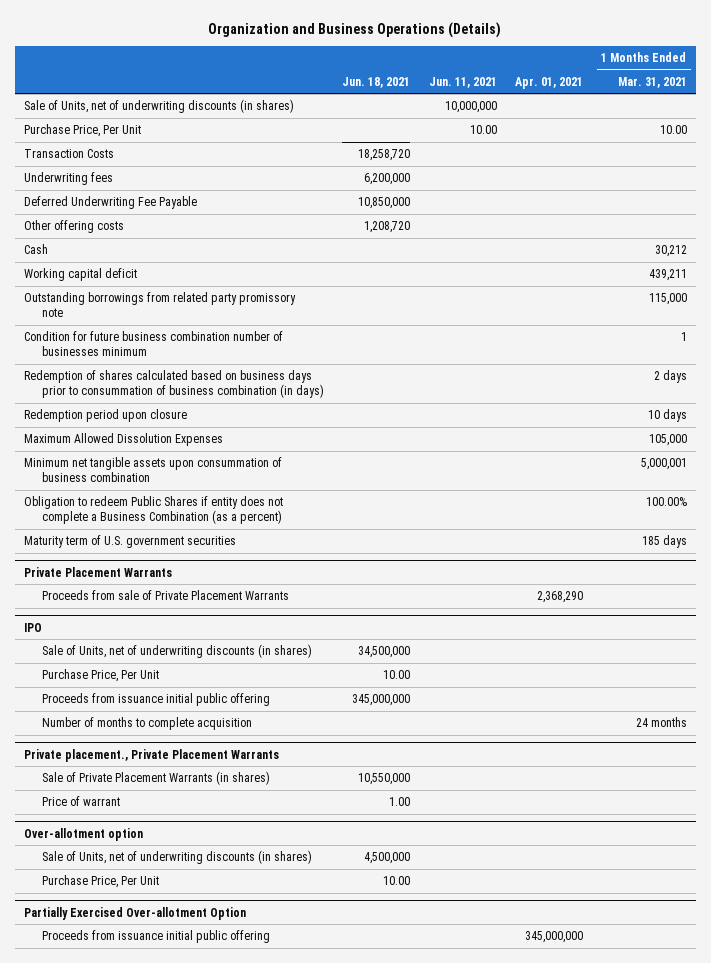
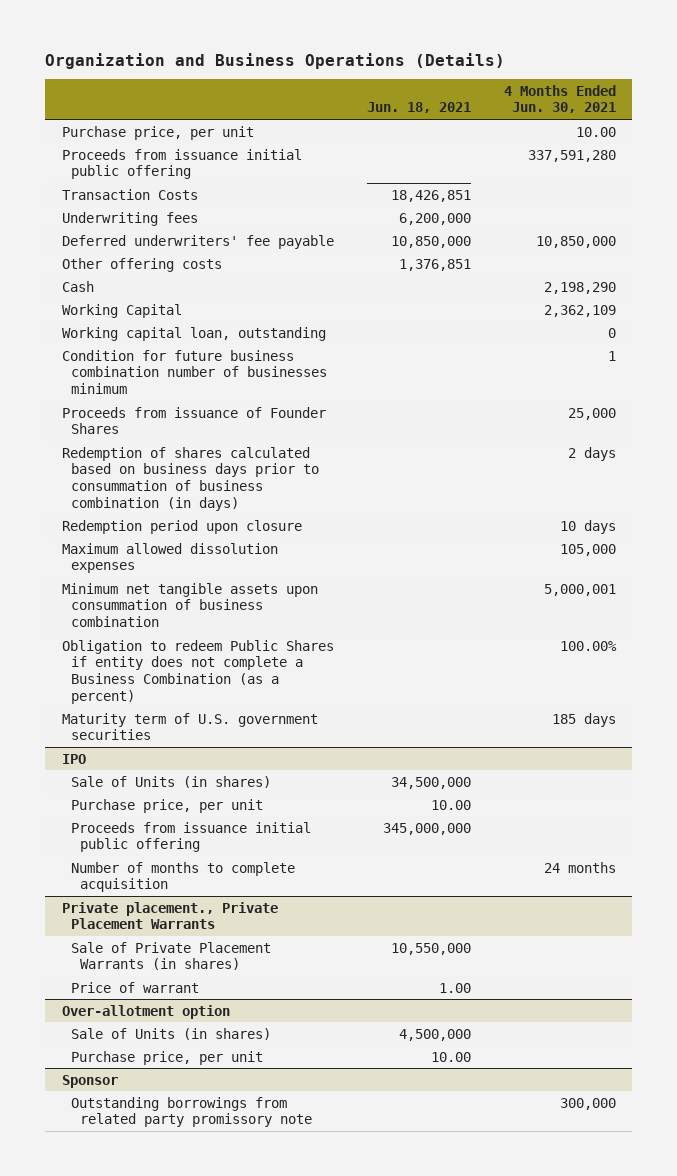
- | Jun. 18, 2021 | Jun. 11, 2021 | Apr. 01, 2021 | 1 Months Ended Mar. 31, 2021
+ | Jun. 18, 2021 | 4 Months Ended Jun. 30, 2021
- Sale of Units, net of underwriting discounts (in shares) | | 10,000,000 | |
- Purchase Price, Per Unit | | 10.00 | | 10.00
- Transaction Costs | 18,258,720 | | |
+ Purchase price, per unit | | 10.00
+ Proceeds from issuance initial public offering | | 337,591,280
+ Transaction Costs | 18,426,851 |
- Deferred Underwriting Fee Payable | 10,850,000 | | |
- Other offering costs | 1,208,720 | | |
+ Deferred underwriters' fee payable | 10,850,000 | 10,850,000
+ Other offering costs | 1,376,851 |
- Working capital deficit | | | | 439,211
- Outstanding borrowings from related party promissory note | | | | 115,000
+ Working Capital | | 2,362,109
+ Working capital loan, outstanding | | 0
+ Proceeds from issuance of Founder Shares | | 25,000
- Maximum Allowed Dissolution Expenses | | | | 105,000
+ Maximum allowed dissolution expenses | | 105,000
- Private Placement Warrants
- Proceeds from sale of Private Placement Warrants | | | 2,368,290 |
@ IPO
- Sale of Units, net of underwriting discounts (in shares) | 34,500,000 | | |
- Purchase Price, Per Unit | 10.00 | | |
+ Sale of Units (in shares) | 34,500,000 |
+ Purchase price, per unit | 10.00 |
@ Over-allotment option
- Sale of Units, net of underwriting discounts (in shares) | 4,500,000 | | |
- Purchase Price, Per Unit | 10.00 | | |
- Partially Exercised Over-allotment Option
- Proceeds from issuance initial public offering | | | 345,000,000 |
@ Over-allotment option
+ Sale of Units (in shares) | 4,500,000 |
+ Purchase price, per unit | 10.00 |
+ Sponsor
+ Outstanding borrowings from related party promissory note | | 300,000

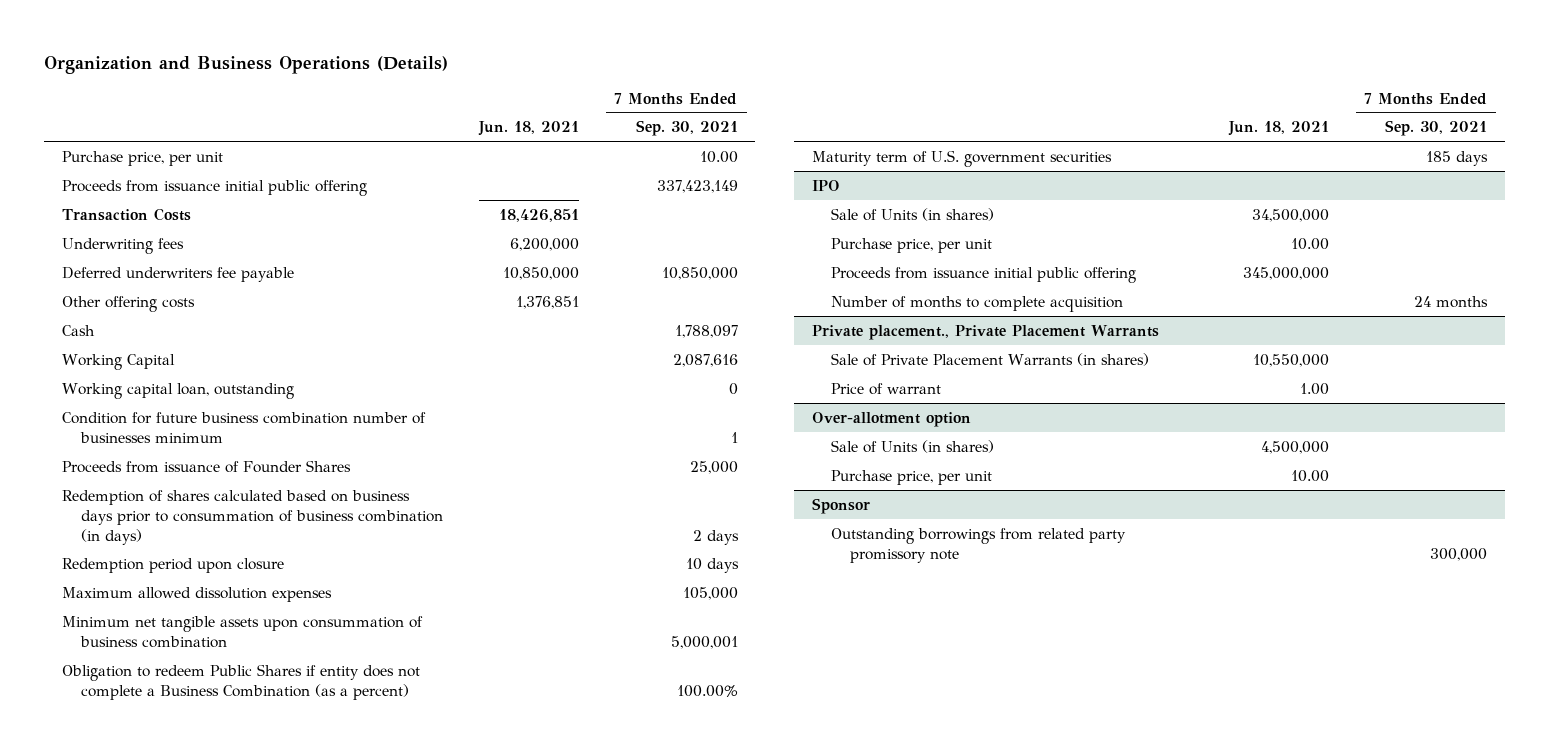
- | Jun. 18, 2021 | 4 Months Ended Jun. 30, 2021
+ | Jun. 18, 2021 | 7 Months Ended Sep. 30, 2021
- Deferred underwriters' fee payable | 10,850,000 | 10,850,000
+ Deferred underwriters fee payable | 10,850,000 | 10,850,000

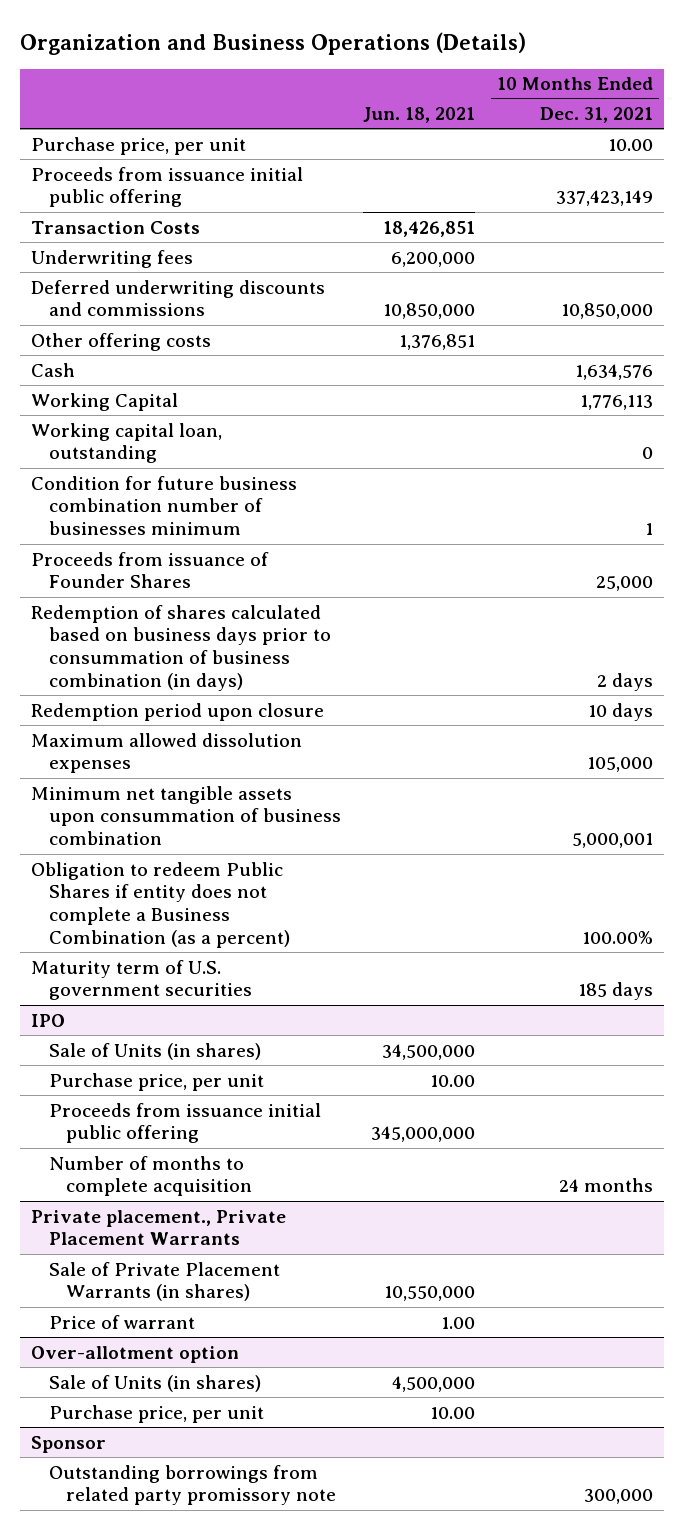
- | Jun. 18, 2021 | 7 Months Ended Sep. 30, 2021
+ | Jun. 18, 2021 | 10 Months Ended Dec. 31, 2021
- Deferred underwriters fee payable | 10,850,000 | 10,850,000
+ Deferred underwriting discounts and commissions | 10,850,000 | 10,850,000

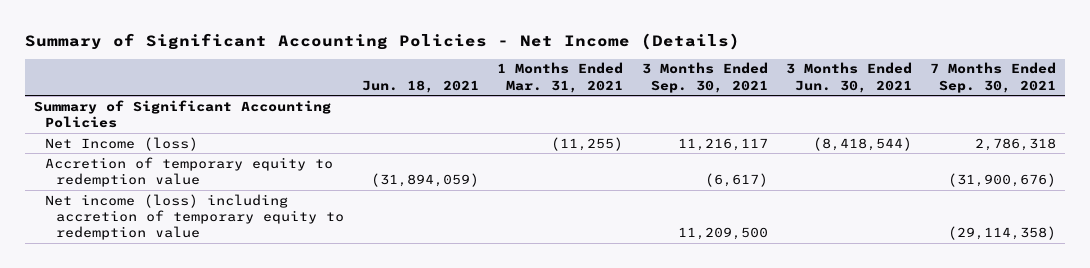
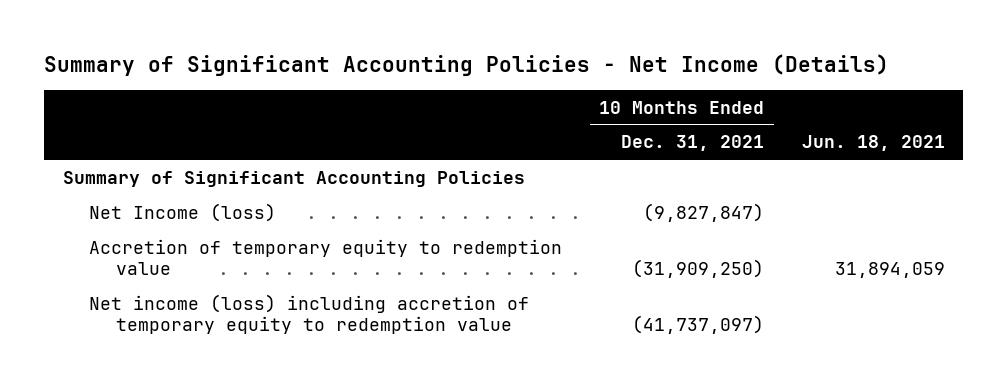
- | Jun. 18, 2021 | 1 Months Ended Mar. 31, 2021 | 3 Months Ended Sep. 30, 2021 | 3 Months Ended Jun. 30, 2021 | 7 Months Ended Sep. 30, 2021
+ | 10 Months Ended Dec. 31, 2021 | Jun. 18, 2021
- Accretion of temporary equity to redemption value | (31,894,059) | | (6,617) | | (31,900,676)
+ Accretion of temporary equity to redemption value | (31,909,250) | 31,894,059

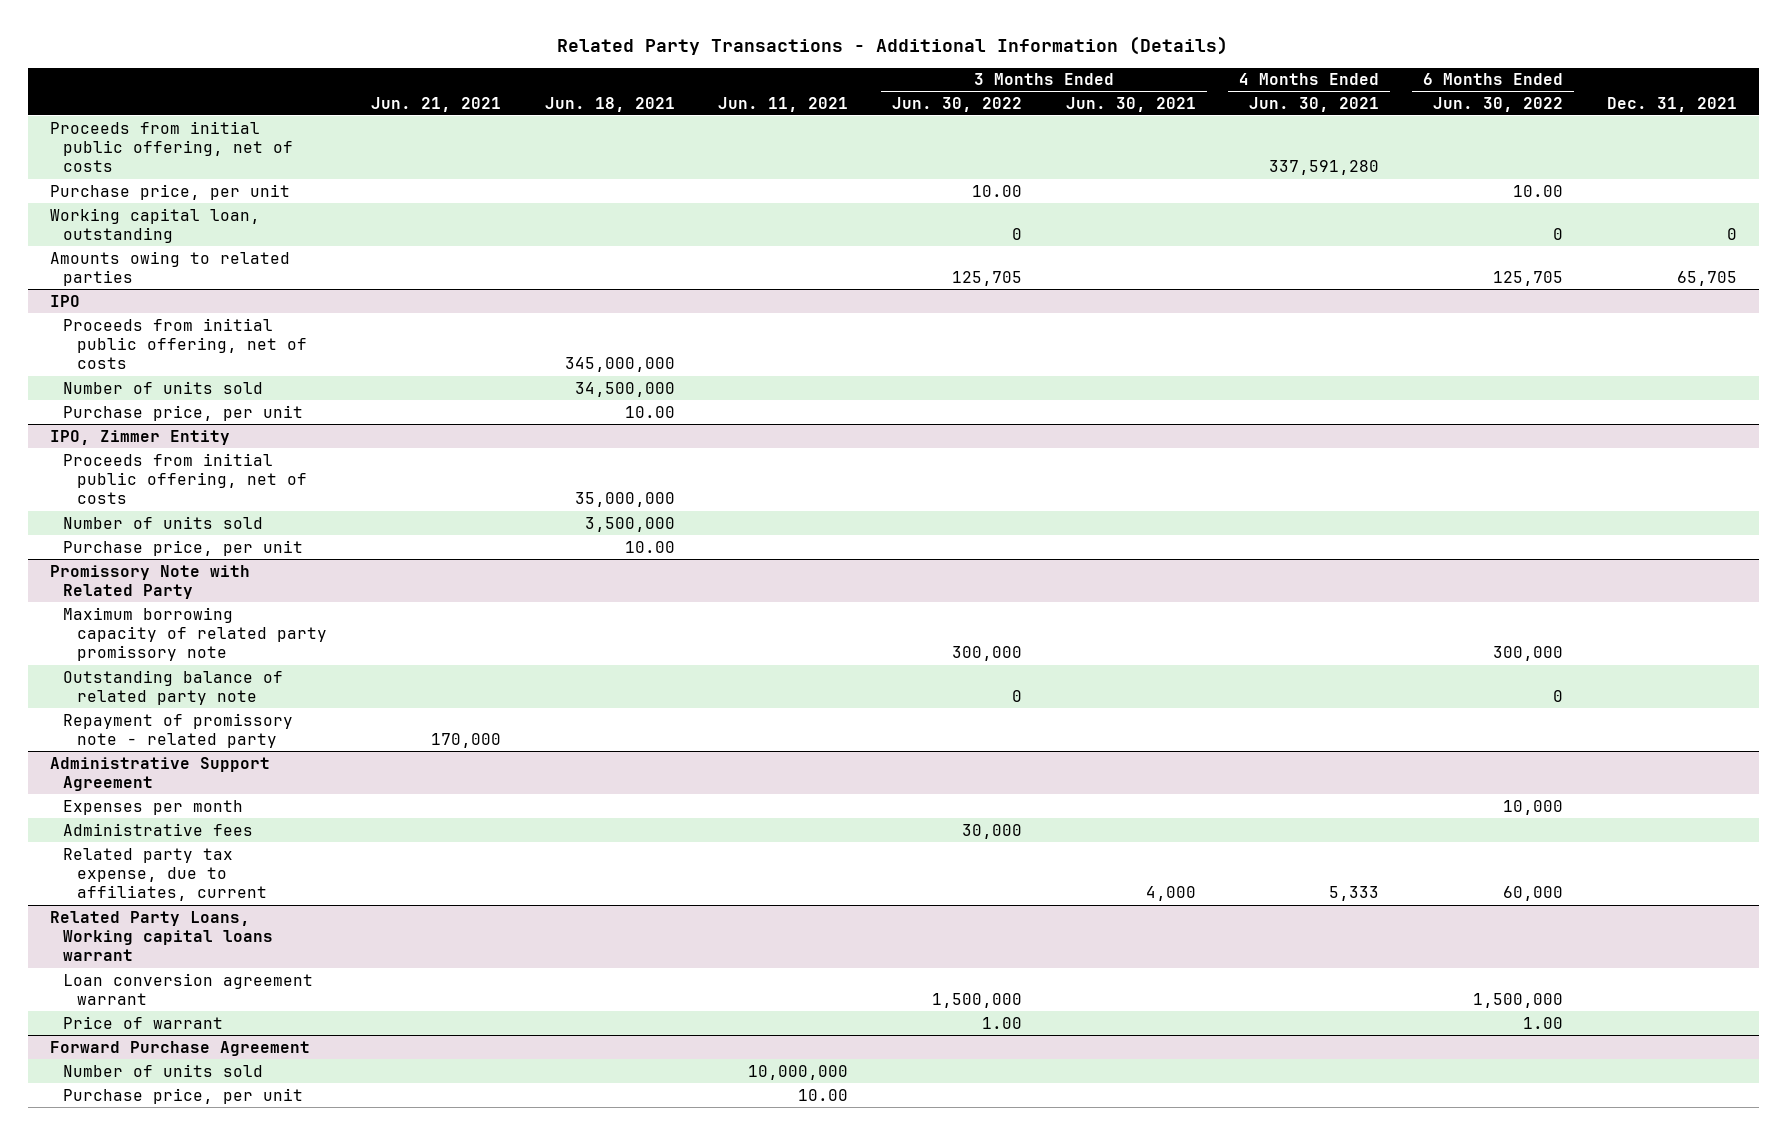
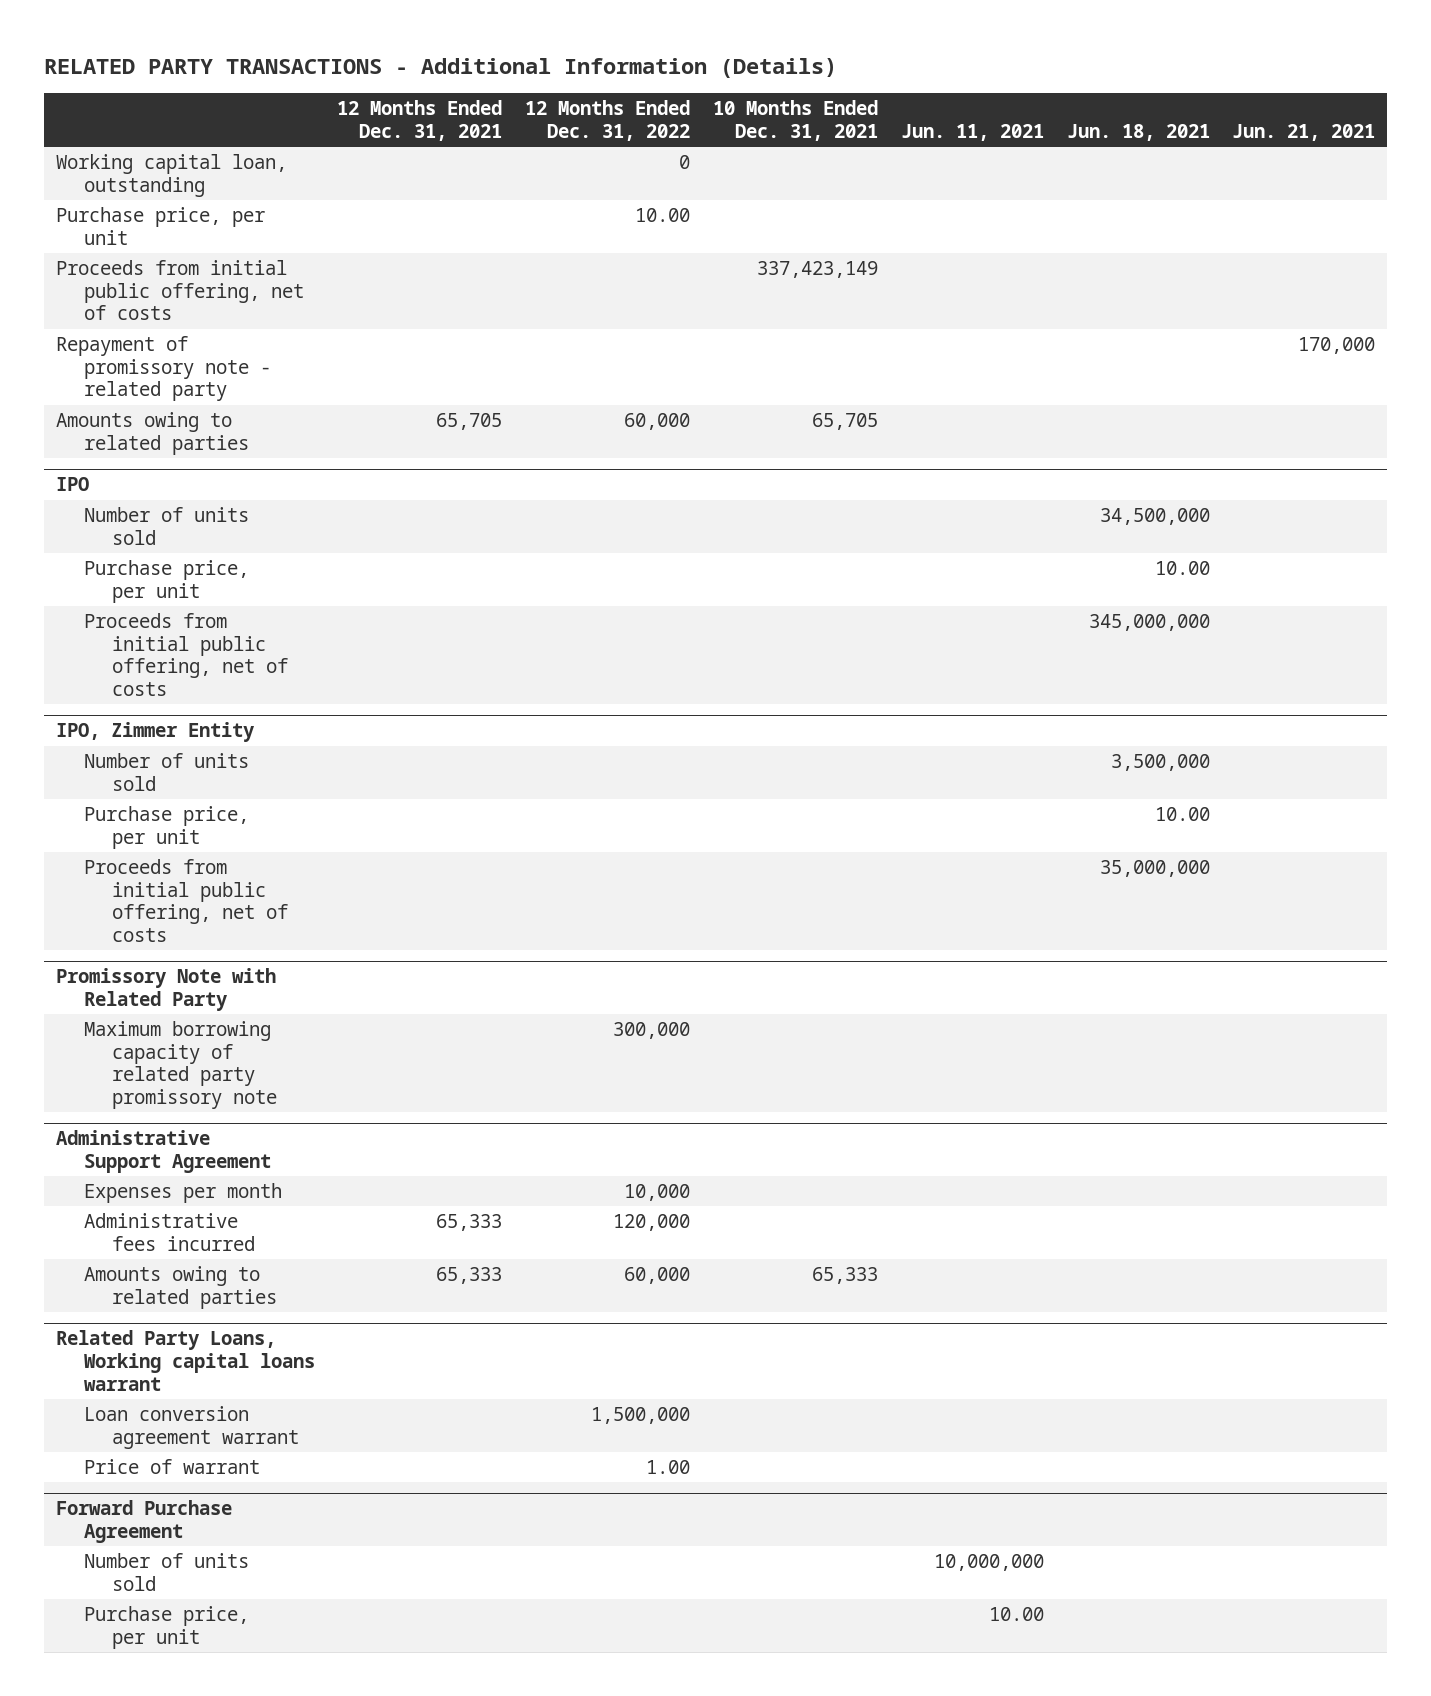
- Related Party Transactions - Additional Information (Details)
+ RELATED PARTY TRANSACTIONS - Additional Information (Details)
- | Jun. 21, 2021 | Jun. 18, 2021 | Jun. 11, 2021 | 3 Months Ended Jun. 30, 2022 | 3 Months Ended Jun. 30, 2021 | 4 Months Ended Jun. 30, 2021 | 6 Months Ended Jun. 30, 2022 | Dec. 31, 2021
+ | 12 Months Ended Dec. 31, 2021 | 12 Months Ended Dec. 31, 2022 | 10 Months Ended Dec. 31, 2021 | Jun. 11, 2021 | Jun. 18, 2021 | Jun. 21, 2021
moved down: Purchase price, per unit | | 10.00 | | | |
moved down: Proceeds from initial public offering, net of costs | | | 337,423,149 | | |
+ Repayment of promissory note - related party | | | | | | 170,000
@ IPO
moved down: Proceeds from initial public offering, net of costs | | | | | 345,000,000 |
@ IPO, Zimmer Entity
moved down: Proceeds from initial public offering, net of costs | | | | | 35,000,000 |
@ Promissory Note with Related Party
- Outstanding balance of related party note | | | | 0 | | | 0 |
- Repayment of promissory note - related party | 170,000 | | | | | | |
@ Administrative Support Agreement
- Administrative fees | | | | 30,000 | | | |
- Related party tax expense, due to affiliates, current | | | | | 4,000 | 5,333 | 60,000 |
+ Administrative fees incurred | 65,333 | 120,000 | | | |
+ Amounts owing to related parties | 65,333 | 60,000 | 65,333 | | |

